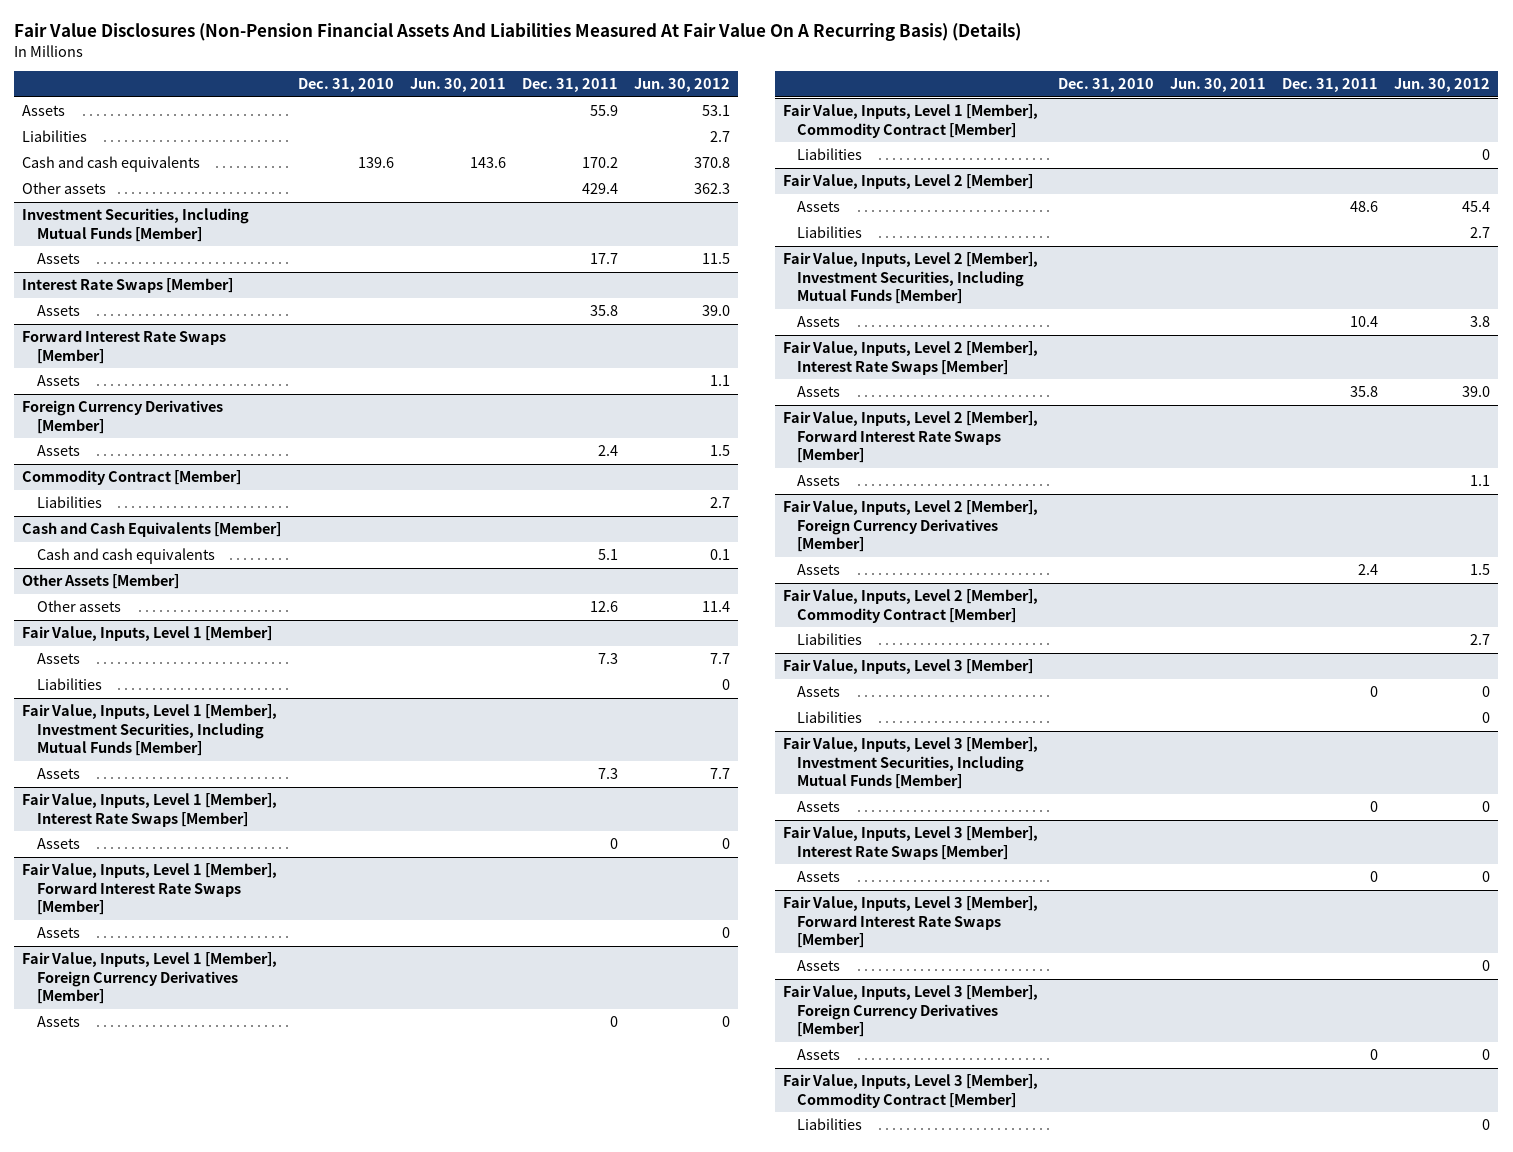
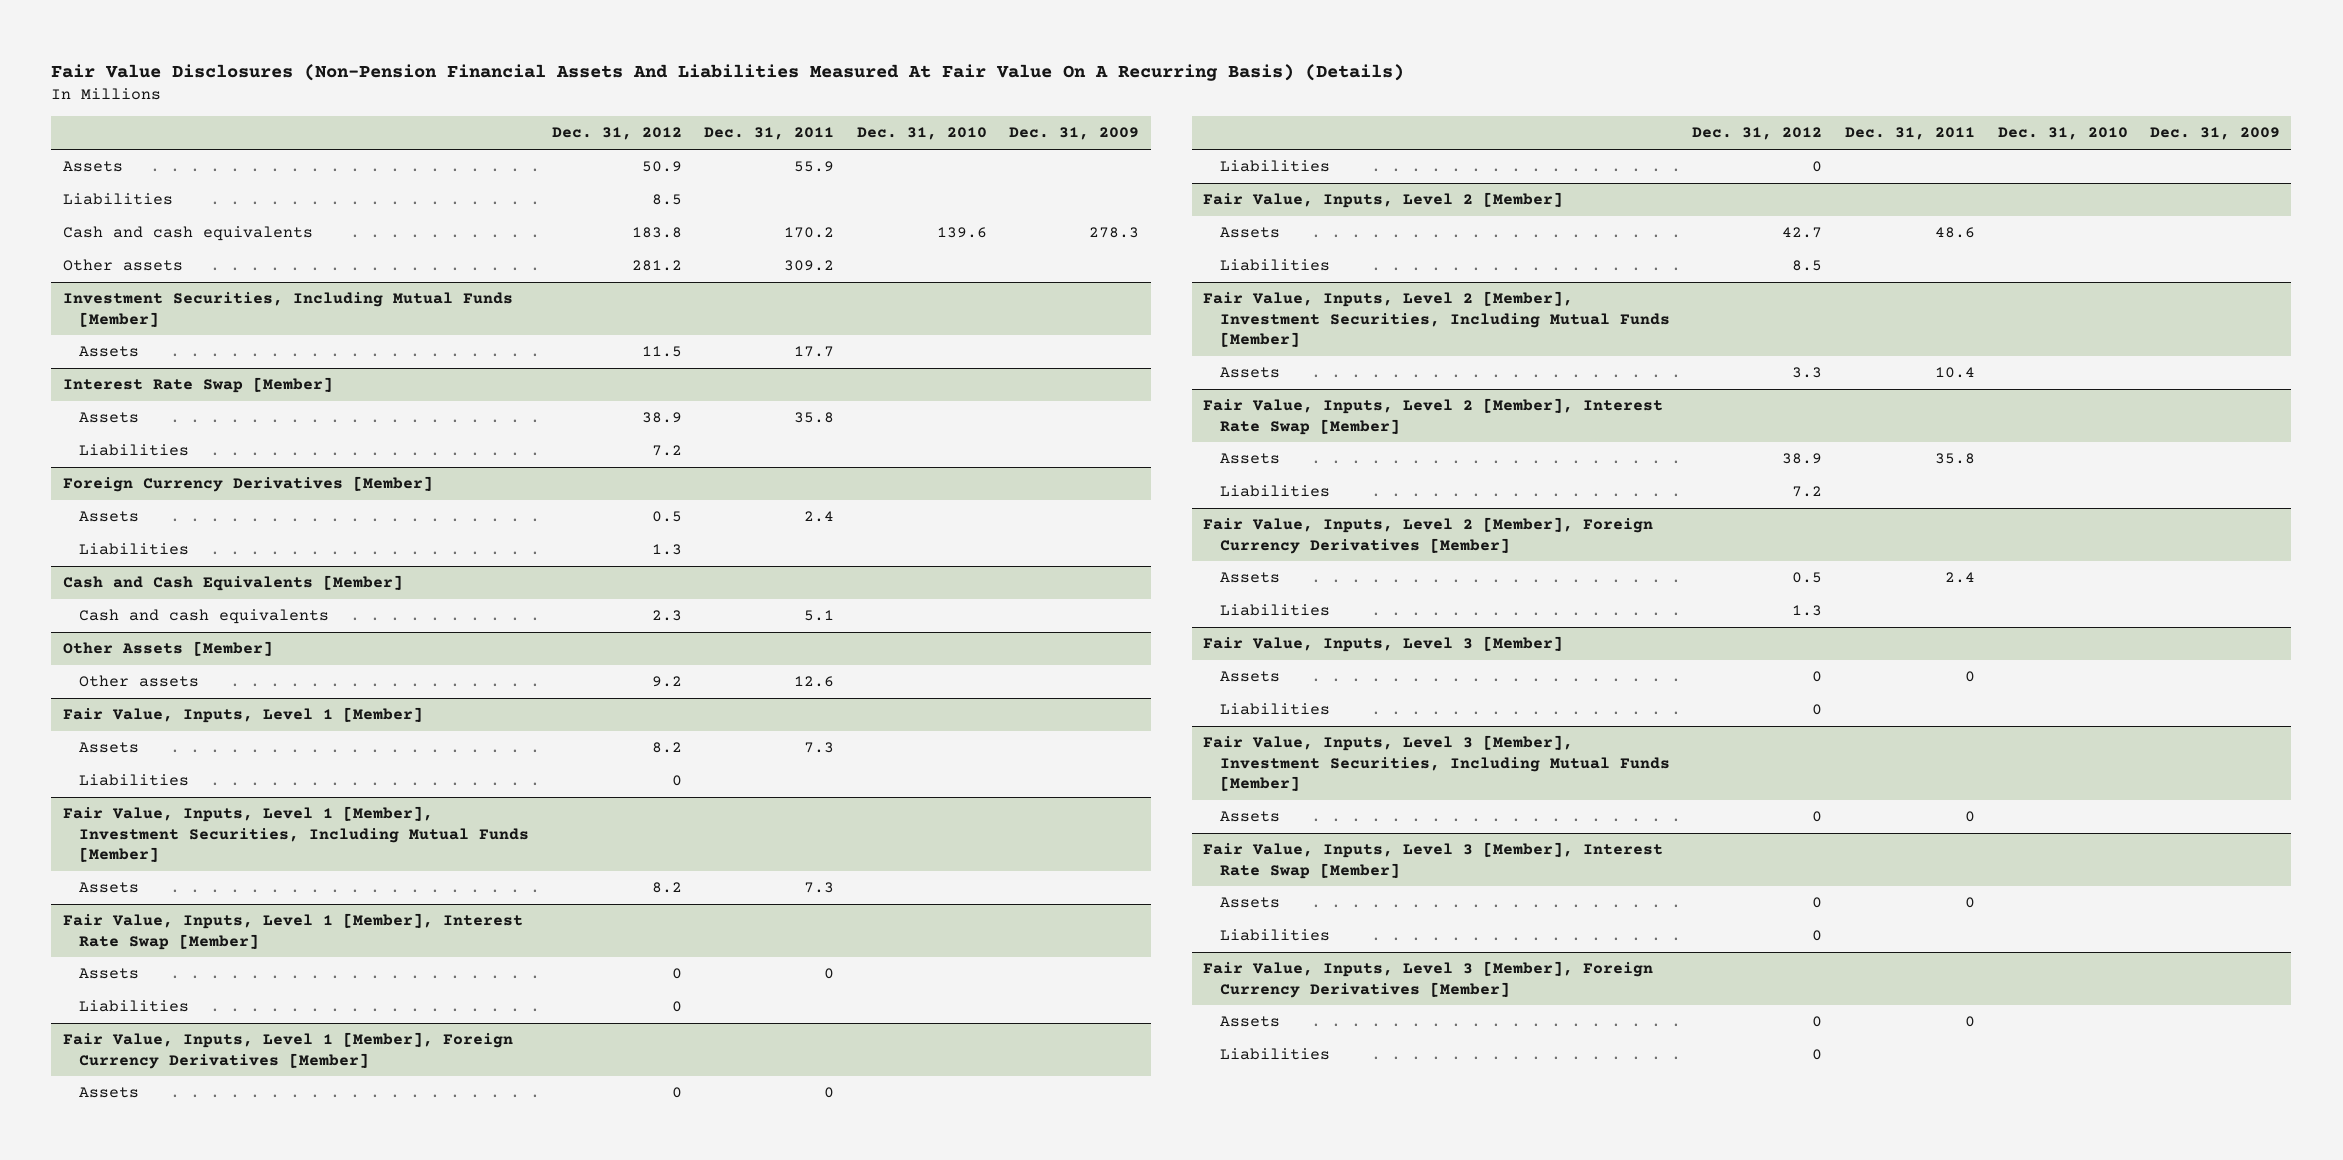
- | Dec. 31, 2010 | Jun. 30, 2011 | Dec. 31, 2011 | Jun. 30, 2012
+ | Dec. 31, 2012 | Dec. 31, 2011 | Dec. 31, 2010 | Dec. 31, 2009
- Other assets | | | 429.4 | 362.3
+ Other assets | 281.2 | 309.2 | |
- Interest Rate Swaps [Member]
+ Interest Rate Swap [Member]
- Forward Interest Rate Swaps [Member]
- Assets | | | | 1.1
+ Liabilities | 7.2 | | |
- Commodity Contract [Member]
- Fair Value, Inputs, Level 1 [Member], Interest Rate Swaps [Member]
+ Fair Value, Inputs, Level 1 [Member], Interest Rate Swap [Member]
- Fair Value, Inputs, Level 1 [Member], Forward Interest Rate Swaps [Member]
- Assets | | | | 0
+ Liabilities | 0 | | |
- Fair Value, Inputs, Level 1 [Member], Commodity Contract [Member]
- Fair Value, Inputs, Level 2 [Member], Interest Rate Swaps [Member]
+ Fair Value, Inputs, Level 2 [Member], Interest Rate Swap [Member]
- Fair Value, Inputs, Level 2 [Member], Forward Interest Rate Swaps [Member]
- Assets | | | | 1.1
+ Liabilities | 7.2 | | |
- Fair Value, Inputs, Level 2 [Member], Commodity Contract [Member]
- Fair Value, Inputs, Level 3 [Member], Interest Rate Swaps [Member]
+ Fair Value, Inputs, Level 3 [Member], Interest Rate Swap [Member]
- Fair Value, Inputs, Level 3 [Member], Forward Interest Rate Swaps [Member]
- Assets | | | | 0
+ Liabilities | 0 | | |
- Fair Value, Inputs, Level 3 [Member], Commodity Contract [Member]

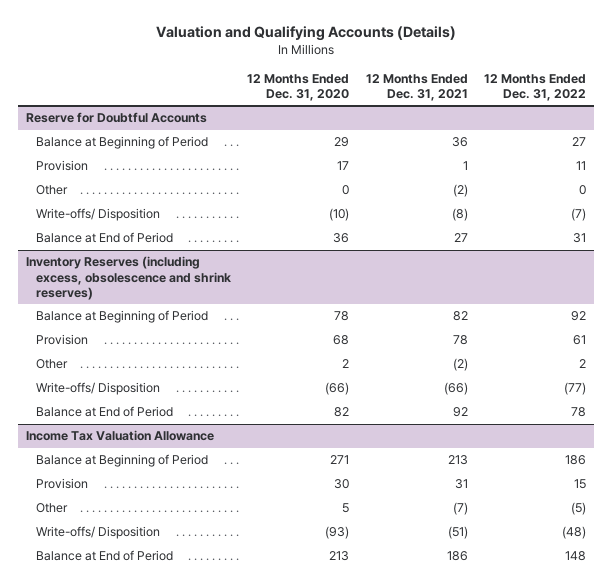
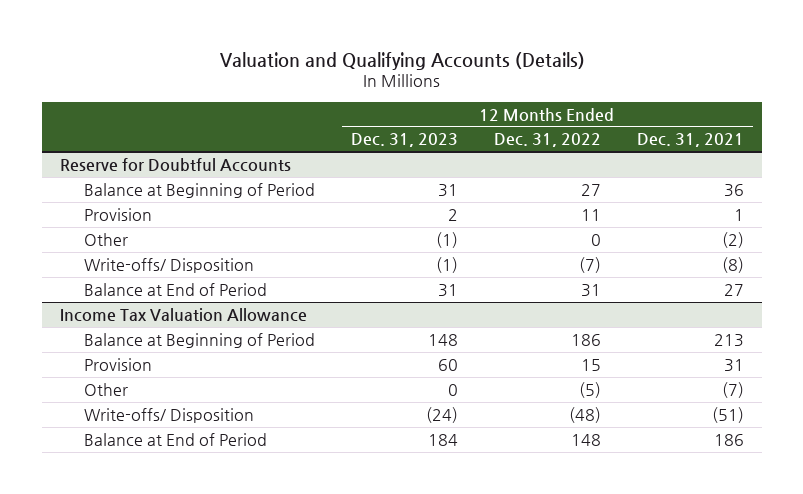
- | 12 Months Ended Dec. 31, 2020 | 12 Months Ended Dec. 31, 2021 | 12 Months Ended Dec. 31, 2022
+ | 12 Months Ended Dec. 31, 2023 | 12 Months Ended Dec. 31, 2022 | 12 Months Ended Dec. 31, 2021
- Inventory Reserves (including excess, obsolescence and shrink reserves)
- Balance at Beginning of Period | 78 | 82 | 92
- Provision | 68 | 78 | 61
- Other | 2 | (2) | 2
- Write-offs/ Disposition | (66) | (66) | (77)
- Balance at End of Period | 82 | 92 | 78

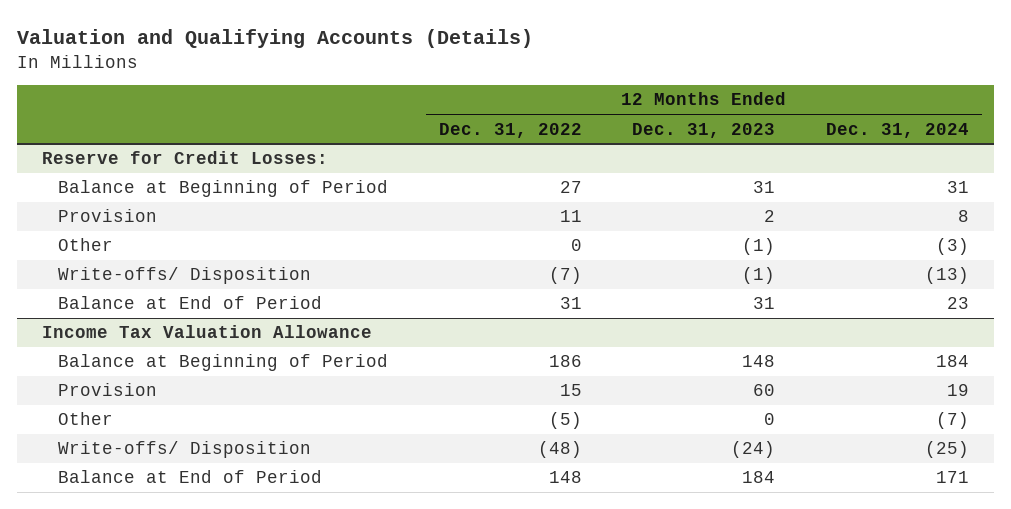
- | 12 Months Ended Dec. 31, 2023 | 12 Months Ended Dec. 31, 2022 | 12 Months Ended Dec. 31, 2021
+ | 12 Months Ended Dec. 31, 2022 | 12 Months Ended Dec. 31, 2023 | 12 Months Ended Dec. 31, 2024
- Reserve for Doubtful Accounts
+ Reserve for Credit Losses:

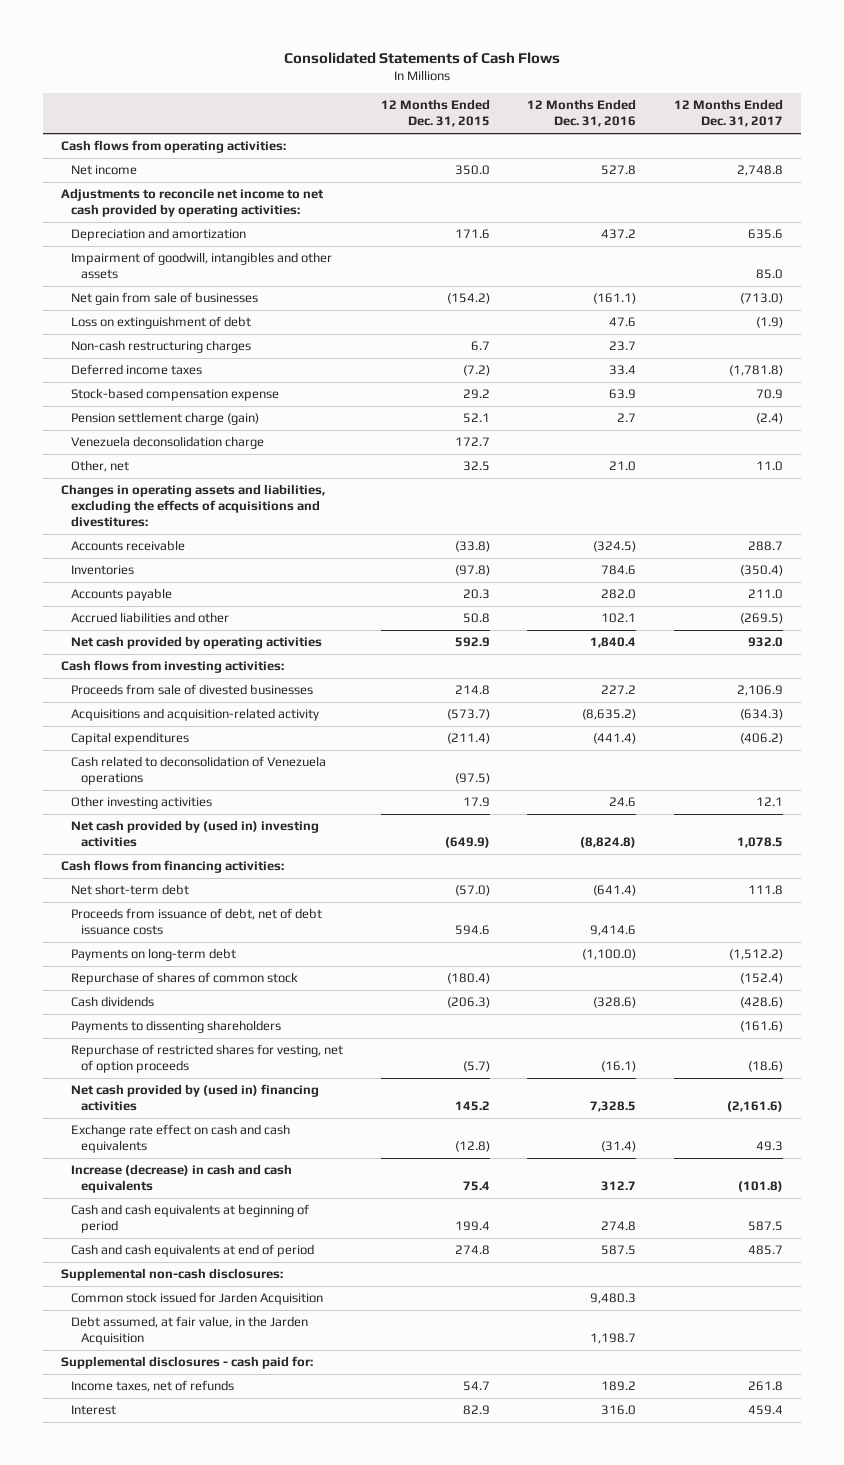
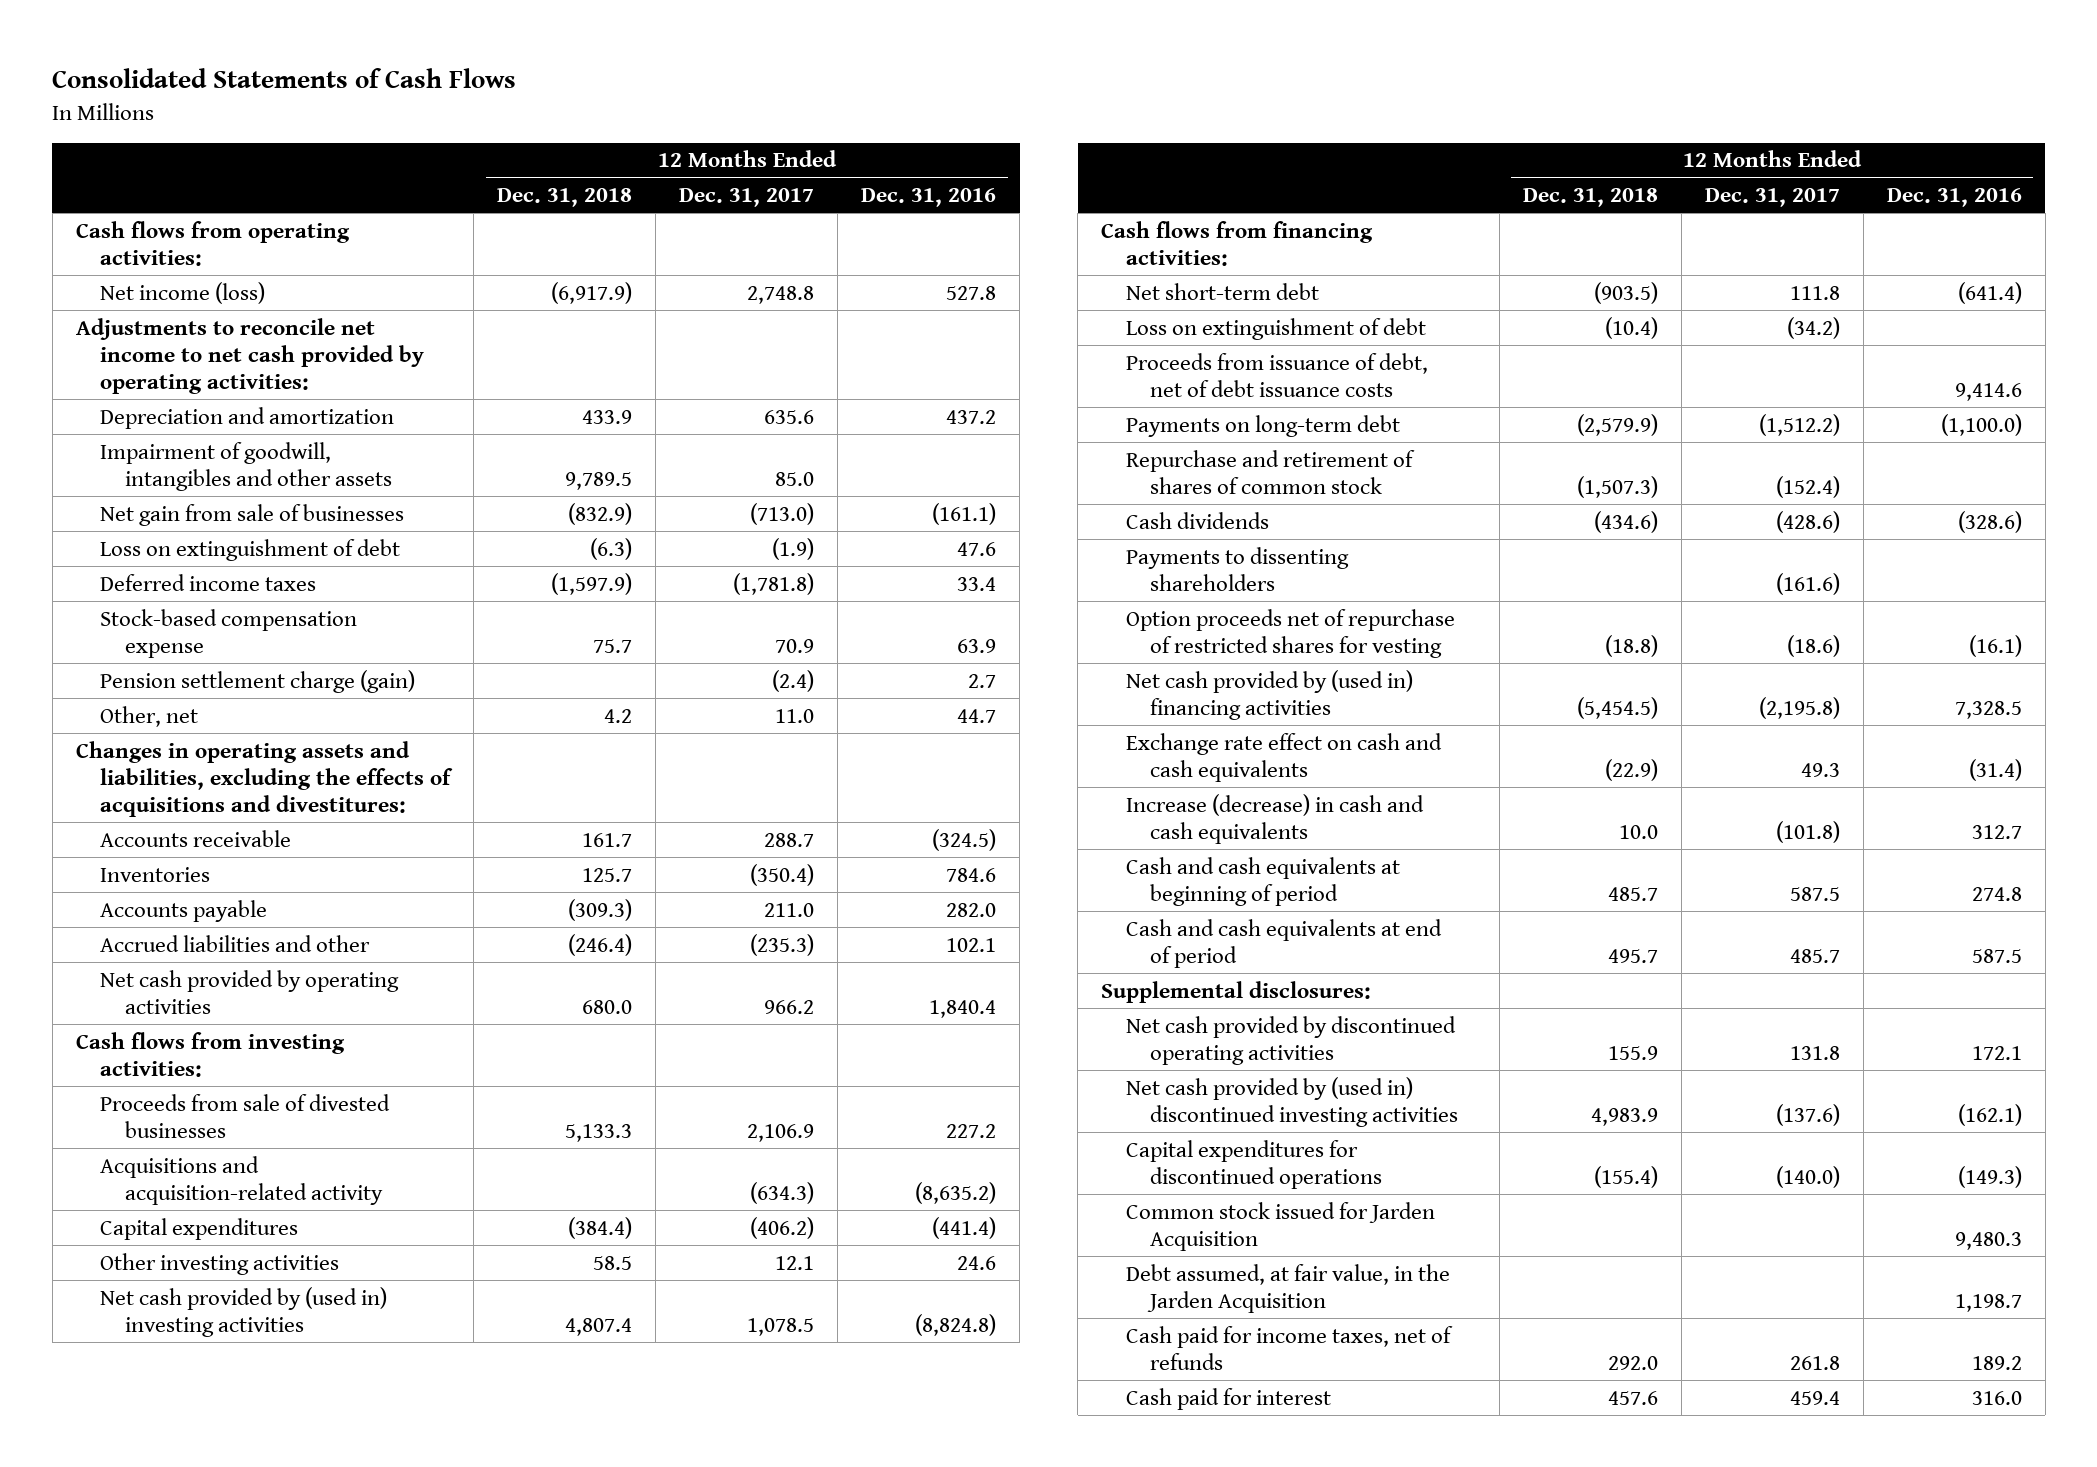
- | 12 Months Ended Dec. 31, 2015 | 12 Months Ended Dec. 31, 2016 | 12 Months Ended Dec. 31, 2017
+ | 12 Months Ended Dec. 31, 2018 | 12 Months Ended Dec. 31, 2017 | 12 Months Ended Dec. 31, 2016
- Net income | 350.0 | 527.8 | 2,748.8
+ Net income (loss) | (6,917.9) | 2,748.8 | 527.8
- Non-cash restructuring charges | 6.7 | 23.7 |
- Venezuela deconsolidation charge | 172.7 | |
- Other, net | 32.5 | 21.0 | 11.0
+ Other, net | 4.2 | 11.0 | 44.7
- Accrued liabilities and other | 50.8 | 102.1 | (269.5)
- Net cash provided by operating activities | 592.9 | 1,840.4 | 932.0
+ Accrued liabilities and other | (246.4) | (235.3) | 102.1
+ Net cash provided by operating activities | 680.0 | 966.2 | 1,840.4
- Cash related to deconsolidation of Venezuela operations | (97.5) | |
+ Loss on extinguishment of debt | (10.4) | (34.2) |
- Repurchase of shares of common stock | (180.4) | | (152.4)
+ Repurchase and retirement of shares of common stock | (1,507.3) | (152.4) |
- Repurchase of restricted shares for vesting, net of option proceeds | (5.7) | (16.1) | (18.6)
- Net cash provided by (used in) financing activities | 145.2 | 7,328.5 | (2,161.6)
+ Option proceeds net of repurchase of restricted shares for vesting | (18.8) | (18.6) | (16.1)
+ Net cash provided by (used in) financing activities | (5,454.5) | (2,195.8) | 7,328.5
- Supplemental non-cash disclosures:
+ Supplemental disclosures:
+ Net cash provided by discontinued operating activities | 155.9 | 131.8 | 172.1
+ Net cash provided by (used in) discontinued investing activities | 4,983.9 | (137.6) | (162.1)
+ Capital expenditures for discontinued operations | (155.4) | (140.0) | (149.3)
- Supplemental disclosures - cash paid for:
- Income taxes, net of refunds | 54.7 | 189.2 | 261.8
- Interest | 82.9 | 316.0 | 459.4
+ Cash paid for income taxes, net of refunds | 292.0 | 261.8 | 189.2
+ Cash paid for interest | 457.6 | 459.4 | 316.0

